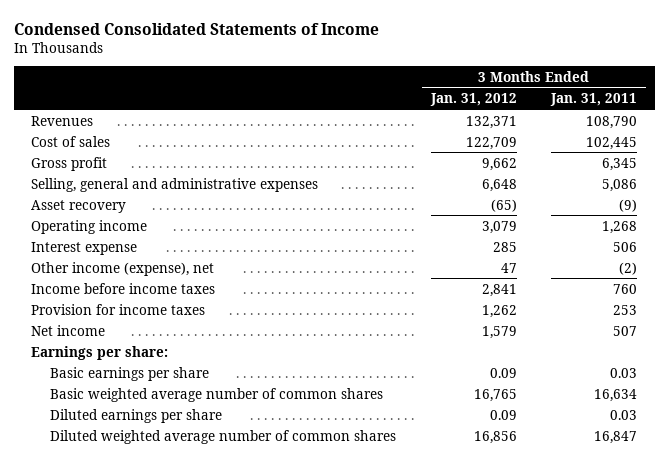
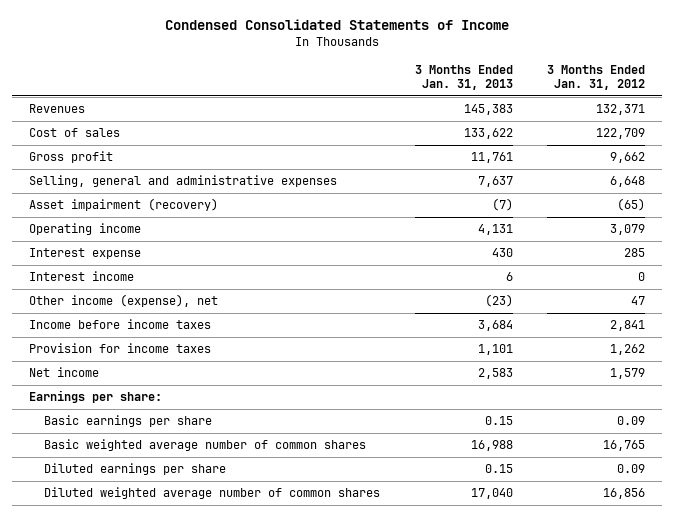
- | 3 Months Ended Jan. 31, 2012 | 3 Months Ended Jan. 31, 2011
+ | 3 Months Ended Jan. 31, 2013 | 3 Months Ended Jan. 31, 2012
- Asset recovery | (65) | (9)
+ Asset impairment (recovery) | (7) | (65)
+ Interest income | 6 | 0

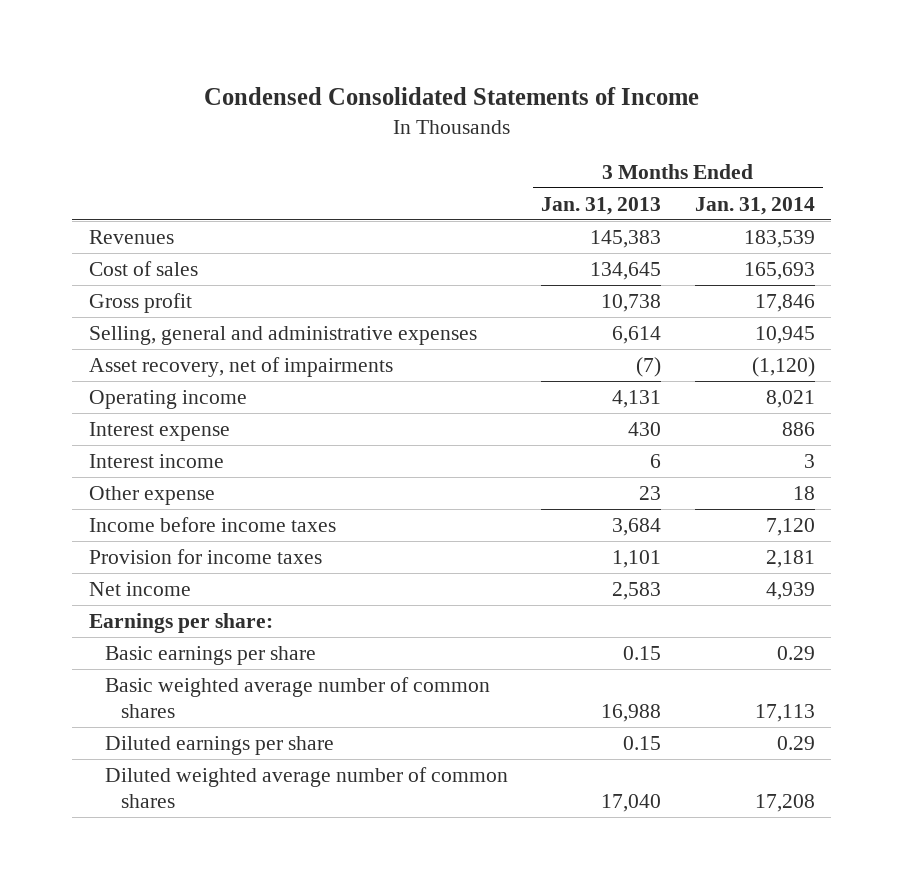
- | 3 Months Ended Jan. 31, 2013 | 3 Months Ended Jan. 31, 2012
+ | 3 Months Ended Jan. 31, 2013 | 3 Months Ended Jan. 31, 2014
- Cost of sales | 133,622 | 122,709
- Gross profit | 11,761 | 9,662
- Selling, general and administrative expenses | 7,637 | 6,648
- Asset impairment (recovery) | (7) | (65)
+ Cost of sales | 134,645 | 165,693
+ Gross profit | 10,738 | 17,846
+ Selling, general and administrative expenses | 6,614 | 10,945
+ Asset recovery, net of impairments | (7) | (1,120)
- Other income (expense), net | (23) | 47
+ Other expense | 23 | 18

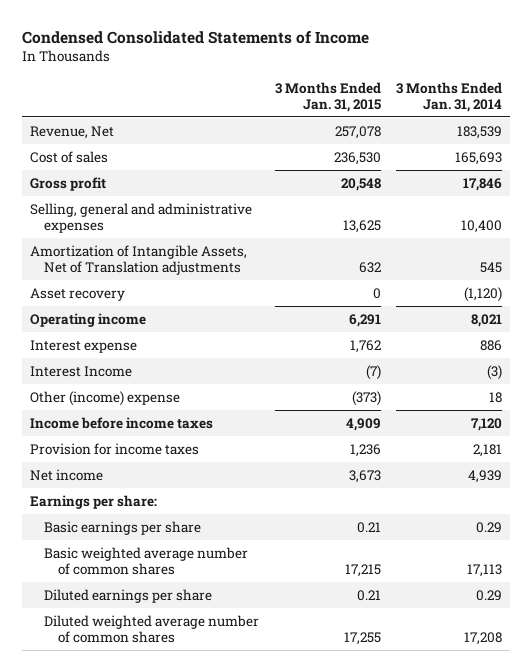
- | 3 Months Ended Jan. 31, 2013 | 3 Months Ended Jan. 31, 2014
+ | 3 Months Ended Jan. 31, 2015 | 3 Months Ended Jan. 31, 2014
- Revenues | 145,383 | 183,539
+ Revenue, Net | 257,078 | 183,539
- Selling, general and administrative expenses | 6,614 | 10,945
- Asset recovery, net of impairments | (7) | (1,120)
+ Selling, general and administrative expenses | 13,625 | 10,400
+ Amortization of Intangible Assets, Net of Translation adjustments | 632 | 545
+ Asset recovery | 0 | (1,120)
- Interest income | 6 | 3
- Other expense | 23 | 18
+ Interest Income | (7) | (3)
+ Other (income) expense | (373) | 18

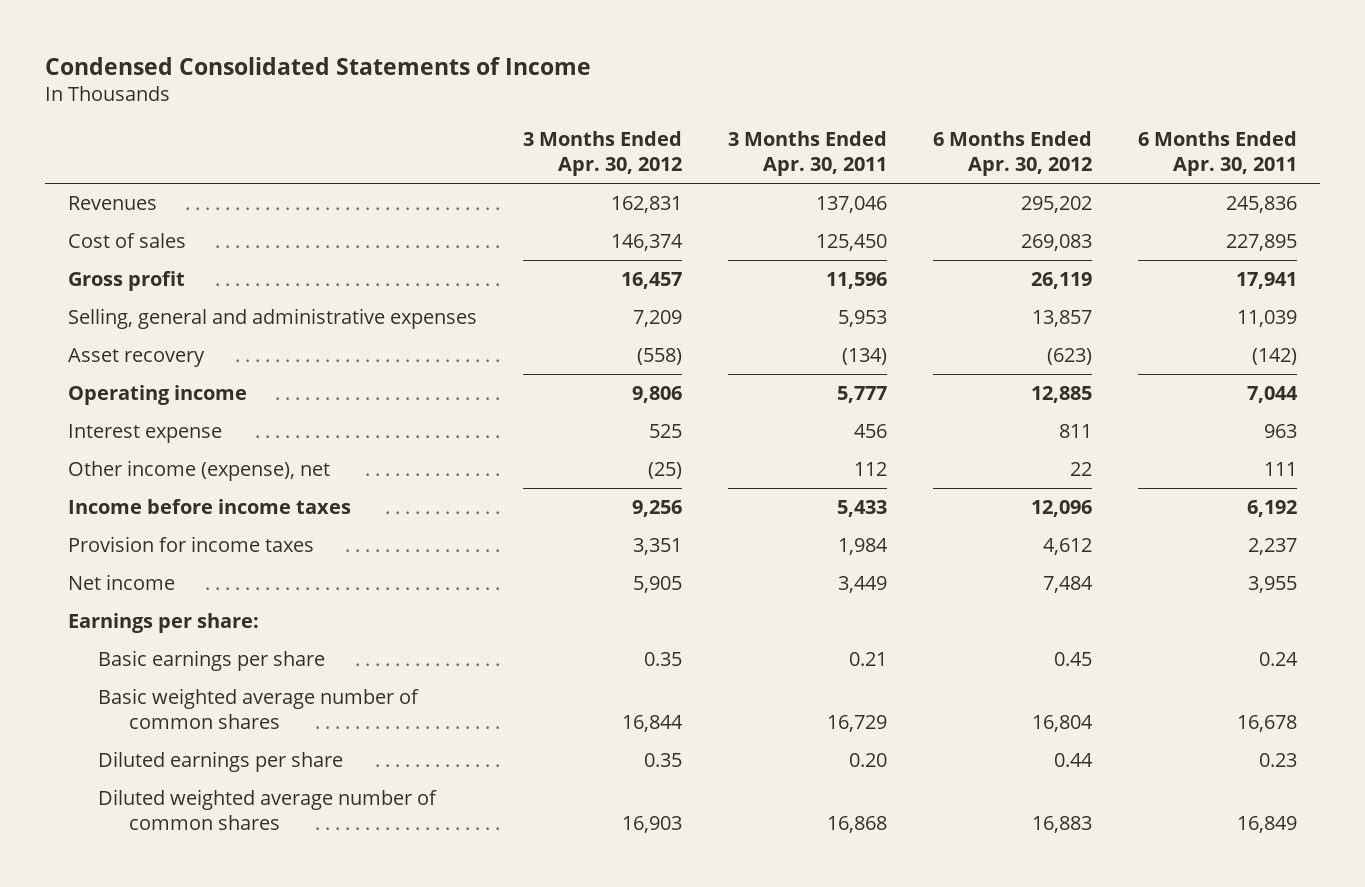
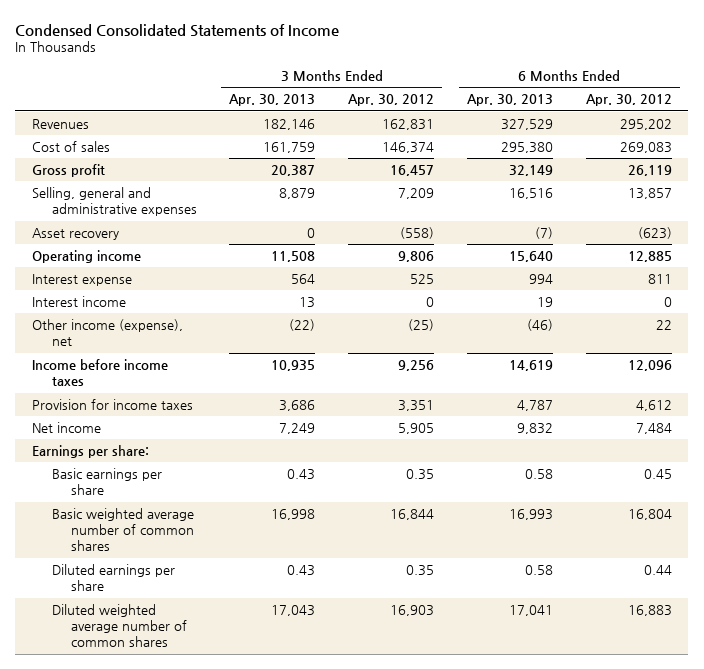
- | 3 Months Ended Apr. 30, 2012 | 3 Months Ended Apr. 30, 2011 | 6 Months Ended Apr. 30, 2012 | 6 Months Ended Apr. 30, 2011
+ | 3 Months Ended Apr. 30, 2013 | 3 Months Ended Apr. 30, 2012 | 6 Months Ended Apr. 30, 2013 | 6 Months Ended Apr. 30, 2012
+ Interest income | 13 | 0 | 19 | 0

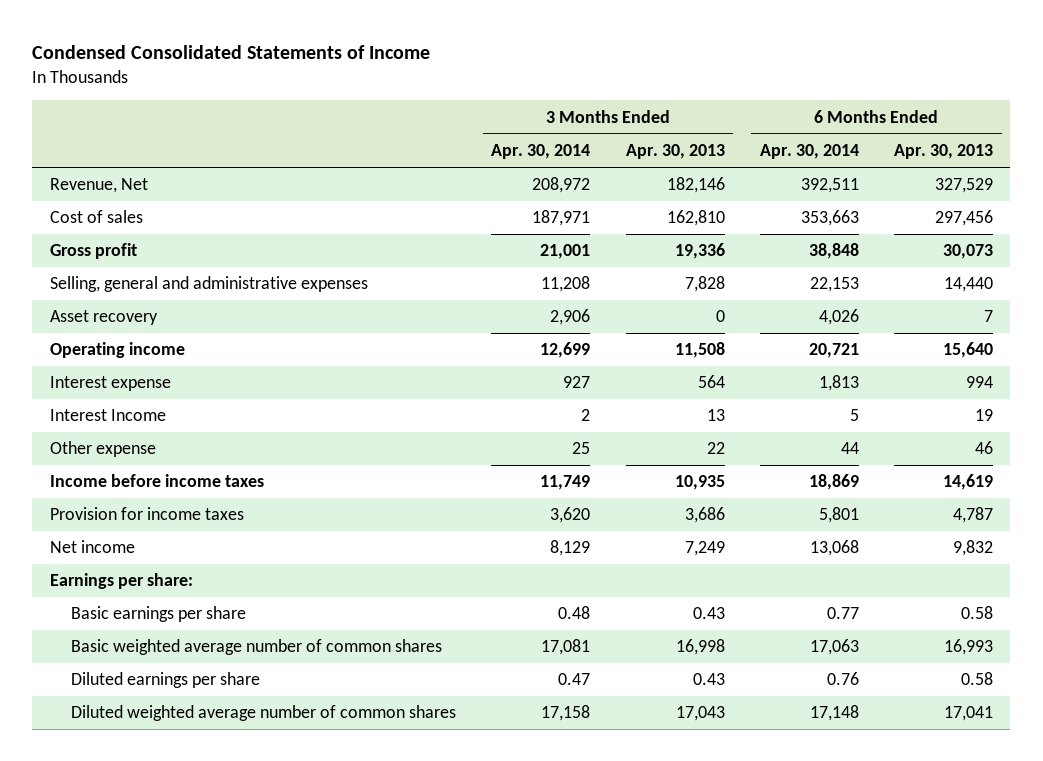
- | 3 Months Ended Apr. 30, 2013 | 3 Months Ended Apr. 30, 2012 | 6 Months Ended Apr. 30, 2013 | 6 Months Ended Apr. 30, 2012
+ | 3 Months Ended Apr. 30, 2014 | 3 Months Ended Apr. 30, 2013 | 6 Months Ended Apr. 30, 2014 | 6 Months Ended Apr. 30, 2013
- Revenues | 182,146 | 162,831 | 327,529 | 295,202
- Cost of sales | 161,759 | 146,374 | 295,380 | 269,083
- Gross profit | 20,387 | 16,457 | 32,149 | 26,119
- Selling, general and administrative expenses | 8,879 | 7,209 | 16,516 | 13,857
- Asset recovery | 0 | (558) | (7) | (623)
+ Revenue, Net | 208,972 | 182,146 | 392,511 | 327,529
+ Cost of sales | 187,971 | 162,810 | 353,663 | 297,456
+ Gross profit | 21,001 | 19,336 | 38,848 | 30,073
+ Selling, general and administrative expenses | 11,208 | 7,828 | 22,153 | 14,440
+ Asset recovery | 2,906 | 0 | 4,026 | 7
- Interest income | 13 | 0 | 19 | 0
- Other income (expense), net | (22) | (25) | (46) | 22
+ Interest Income | 2 | 13 | 5 | 19
+ Other expense | 25 | 22 | 44 | 46

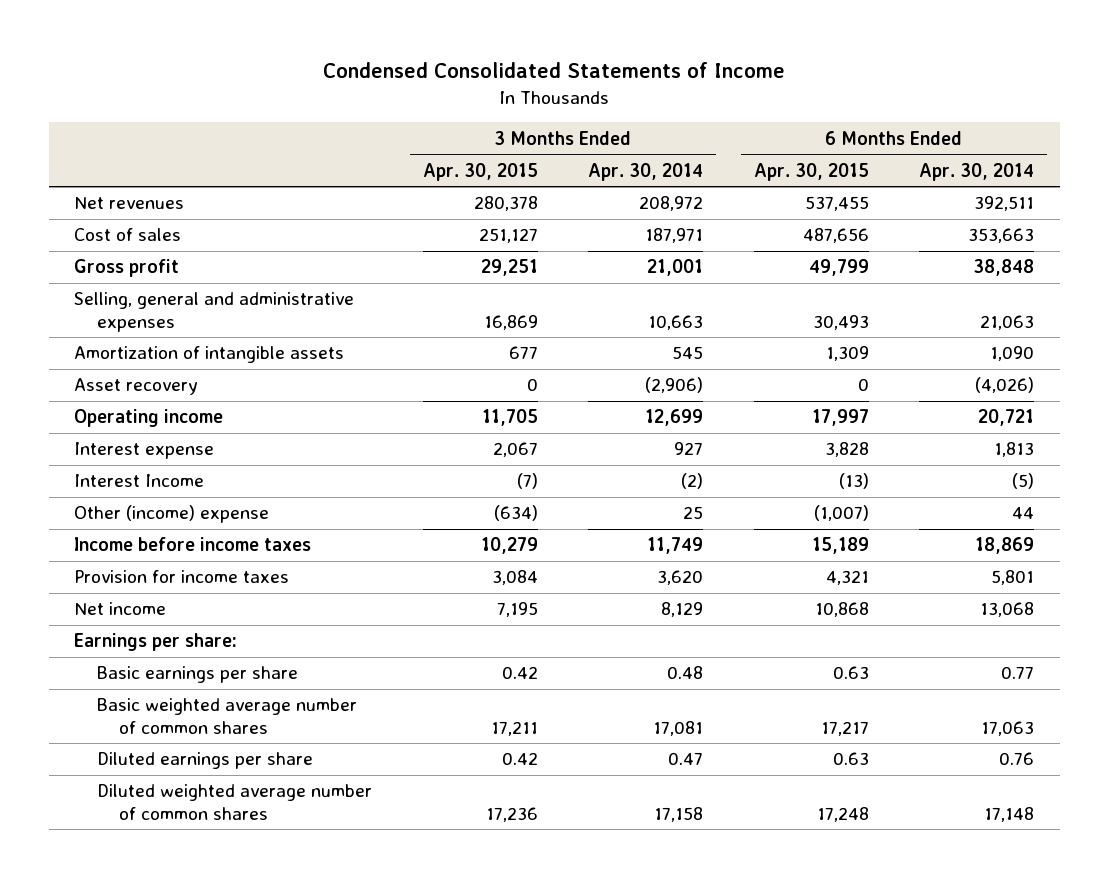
- | 3 Months Ended Apr. 30, 2014 | 3 Months Ended Apr. 30, 2013 | 6 Months Ended Apr. 30, 2014 | 6 Months Ended Apr. 30, 2013
+ | 3 Months Ended Apr. 30, 2015 | 3 Months Ended Apr. 30, 2014 | 6 Months Ended Apr. 30, 2015 | 6 Months Ended Apr. 30, 2014
- Revenue, Net | 208,972 | 182,146 | 392,511 | 327,529
+ Net revenues | 280,378 | 208,972 | 537,455 | 392,511
- Selling, general and administrative expenses | 11,208 | 7,828 | 22,153 | 14,440
- Asset recovery | 2,906 | 0 | 4,026 | 7
+ Selling, general and administrative expenses | 16,869 | 10,663 | 30,493 | 21,063
+ Amortization of intangible assets | 677 | 545 | 1,309 | 1,090
+ Asset recovery | 0 | (2,906) | 0 | (4,026)
- Interest Income | 2 | 13 | 5 | 19
- Other expense | 25 | 22 | 44 | 46
+ Interest Income | (7) | (2) | (13) | (5)
+ Other (income) expense | (634) | 25 | (1,007) | 44

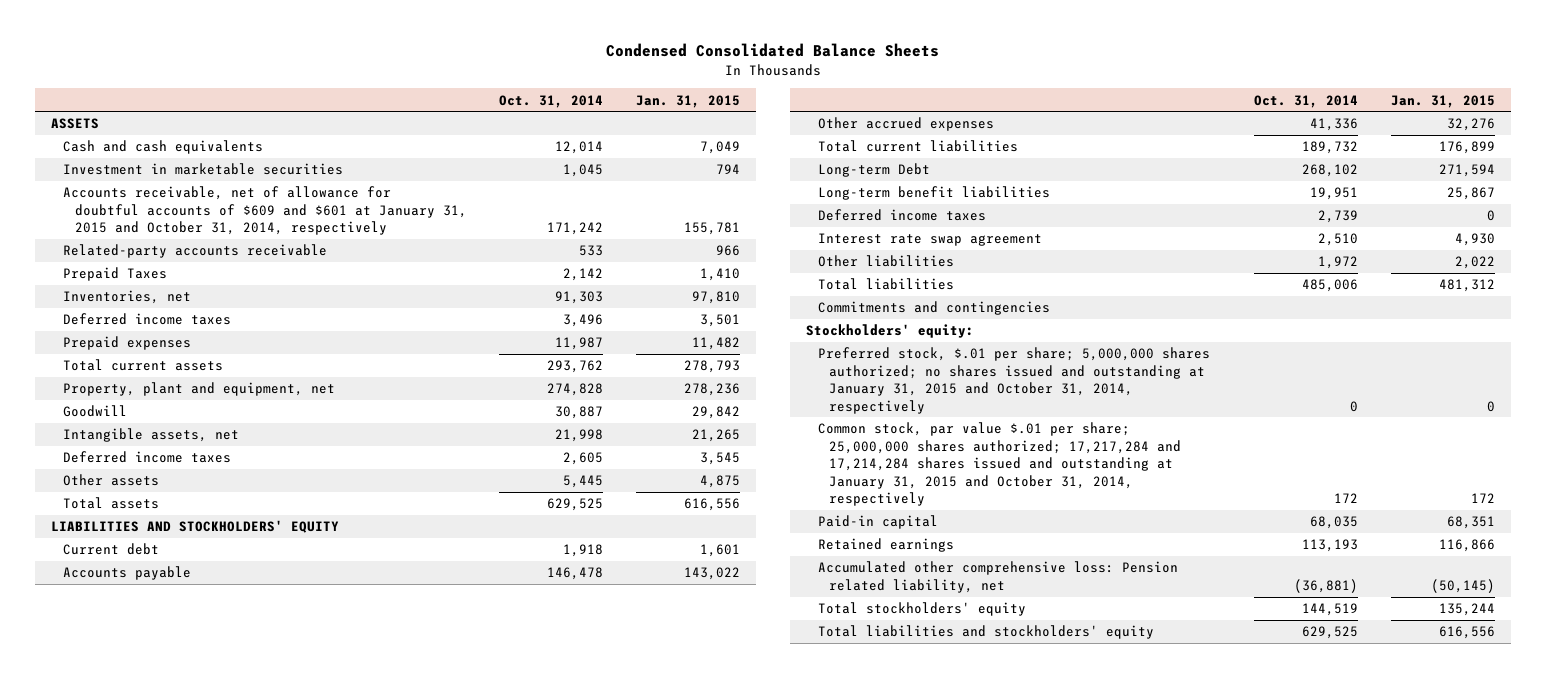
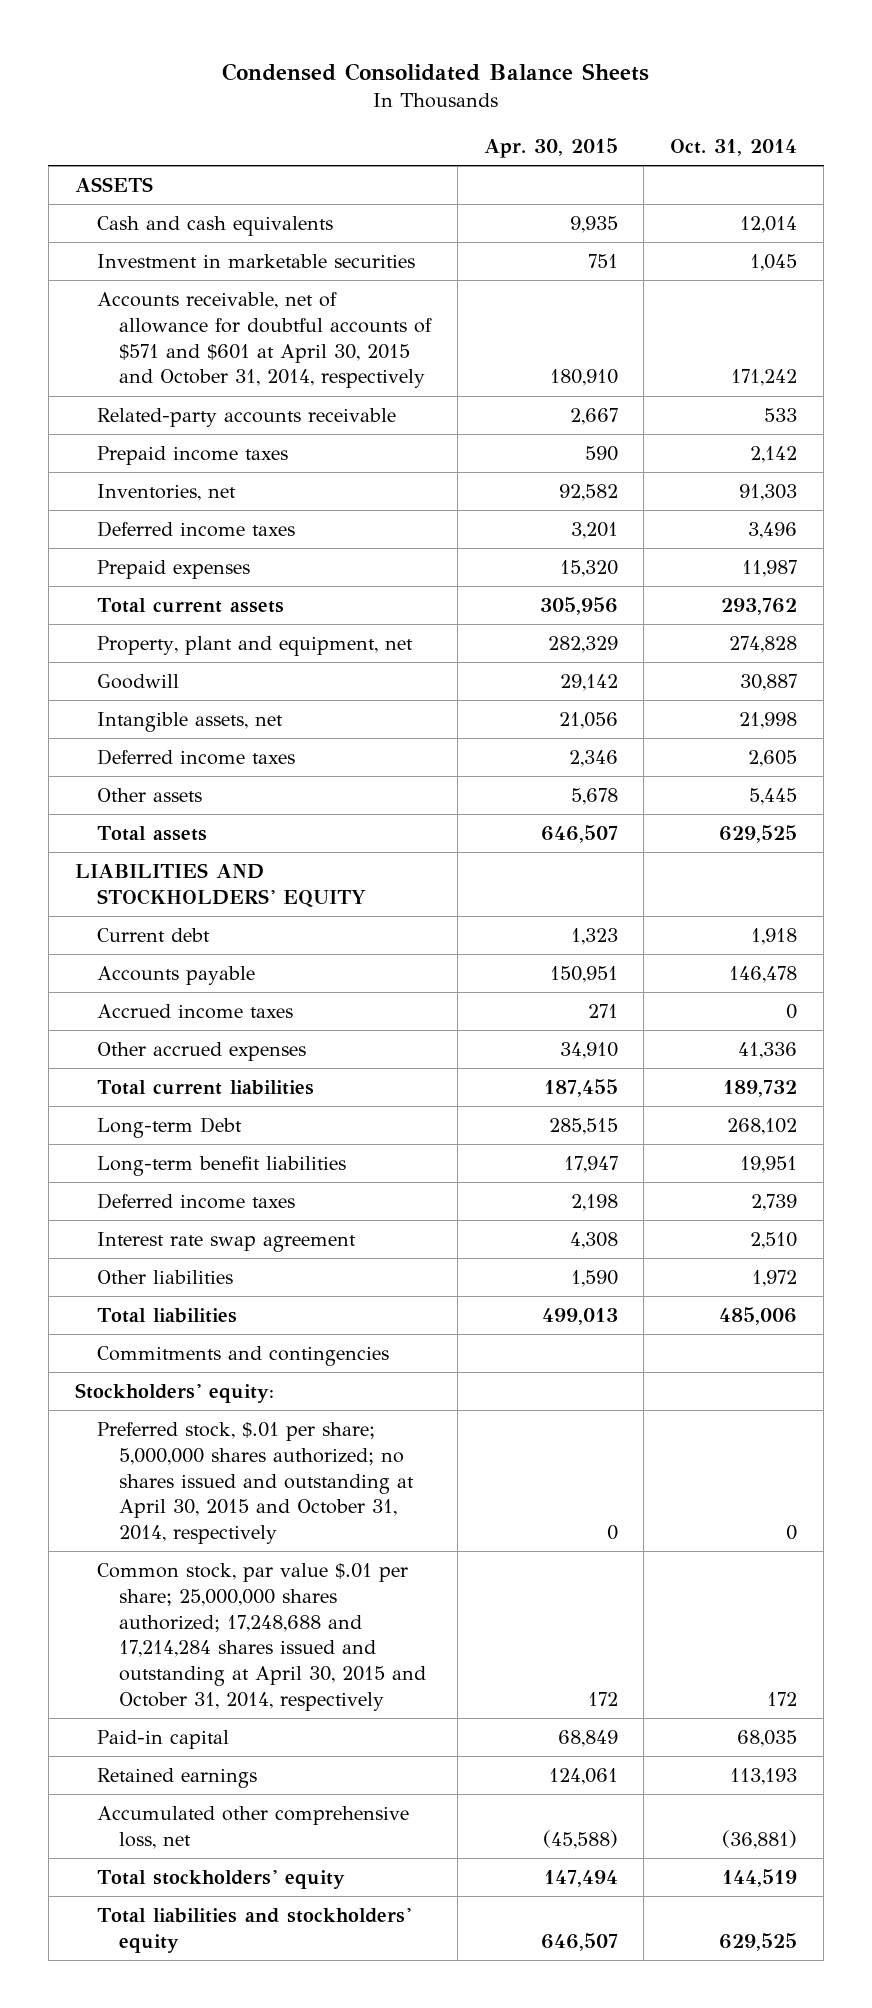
- | Oct. 31, 2014 | Jan. 31, 2015
+ | Apr. 30, 2015 | Oct. 31, 2014
- Accounts receivable, net of allowance for doubtful accounts of $609 and $601 at January 31, 2015 and October 31, 2014, respectively | 171,242 | 155,781
+ Accounts receivable, net of allowance for doubtful accounts of $571 and $601 at April 30, 2015 and October 31, 2014, respectively | 180,910 | 171,242
- Prepaid Taxes | 2,142 | 1,410
+ Prepaid income taxes | 590 | 2,142
+ Accrued income taxes | 271 | 0
- Preferred stock, $.01 per share; 5,000,000 shares authorized; no shares issued and outstanding at January 31, 2015 and October 31, 2014, respectively | 0 | 0
- Common stock, par value $.01 per share; 25,000,000 shares authorized; 17,217,284 and 17,214,284 shares issued and outstanding at January 31, 2015 and October 31, 2014, respectively | 172 | 172
+ Preferred stock, $.01 per share; 5,000,000 shares authorized; no shares issued and outstanding at April 30, 2015 and October 31, 2014, respectively | 0 | 0
+ Common stock, par value $.01 per share; 25,000,000 shares authorized; 17,248,688 and 17,214,284 shares issued and outstanding at April 30, 2015 and October 31, 2014, respectively | 172 | 172
- Accumulated other comprehensive loss: Pension related liability, net | (36,881) | (50,145)
+ Accumulated other comprehensive loss, net | (45,588) | (36,881)

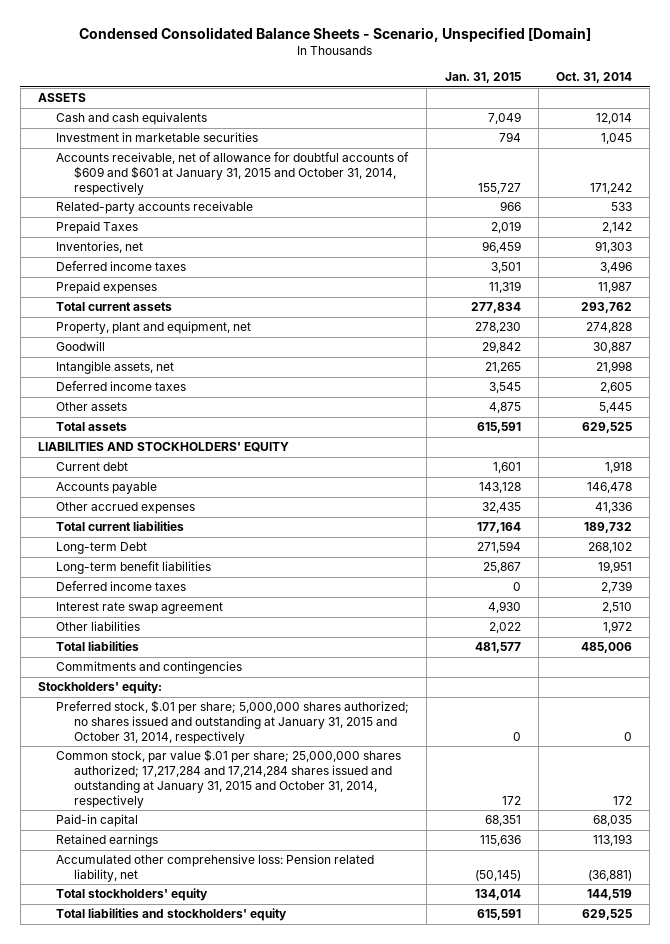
- Condensed Consolidated Balance Sheets
+ Condensed Consolidated Balance Sheets - Scenario, Unspecified [Domain]
- | Apr. 30, 2015 | Oct. 31, 2014
+ | Jan. 31, 2015 | Oct. 31, 2014
- Accounts receivable, net of allowance for doubtful accounts of $571 and $601 at April 30, 2015 and October 31, 2014, respectively | 180,910 | 171,242
+ Accounts receivable, net of allowance for doubtful accounts of $609 and $601 at January 31, 2015 and October 31, 2014, respectively | 155,727 | 171,242
- Prepaid income taxes | 590 | 2,142
+ Prepaid Taxes | 2,019 | 2,142
- Accrued income taxes | 271 | 0
- Preferred stock, $.01 per share; 5,000,000 shares authorized; no shares issued and outstanding at April 30, 2015 and October 31, 2014, respectively | 0 | 0
- Common stock, par value $.01 per share; 25,000,000 shares authorized; 17,248,688 and 17,214,284 shares issued and outstanding at April 30, 2015 and October 31, 2014, respectively | 172 | 172
+ Preferred stock, $.01 per share; 5,000,000 shares authorized; no shares issued and outstanding at January 31, 2015 and October 31, 2014, respectively | 0 | 0
+ Common stock, par value $.01 per share; 25,000,000 shares authorized; 17,217,284 and 17,214,284 shares issued and outstanding at January 31, 2015 and October 31, 2014, respectively | 172 | 172
- Accumulated other comprehensive loss, net | (45,588) | (36,881)
+ Accumulated other comprehensive loss: Pension related liability, net | (50,145) | (36,881)

